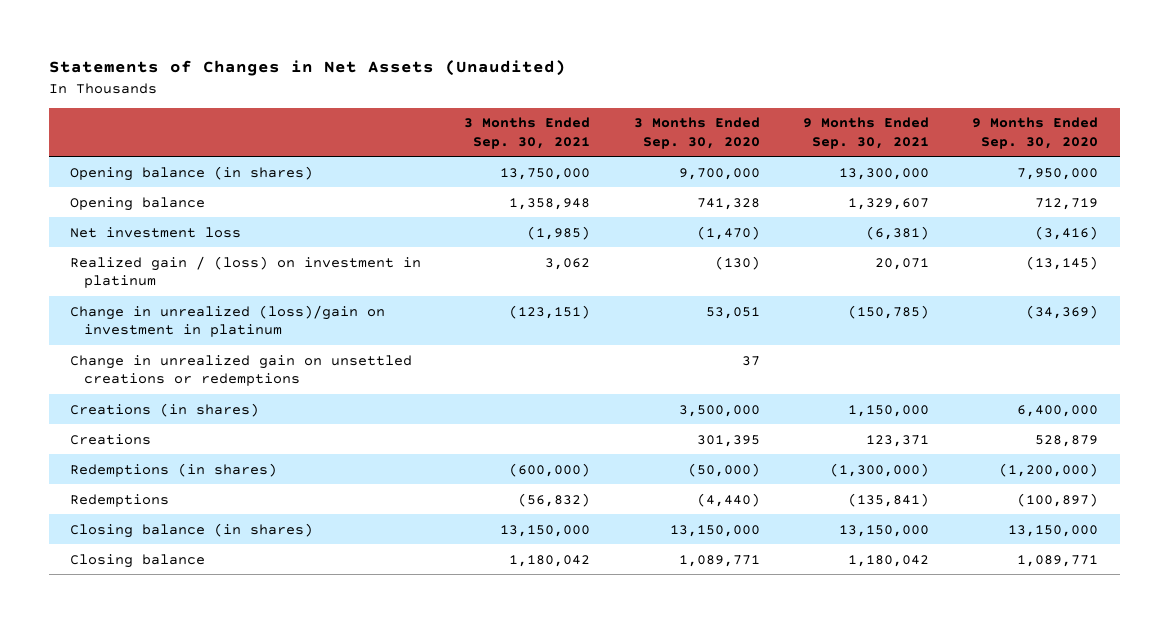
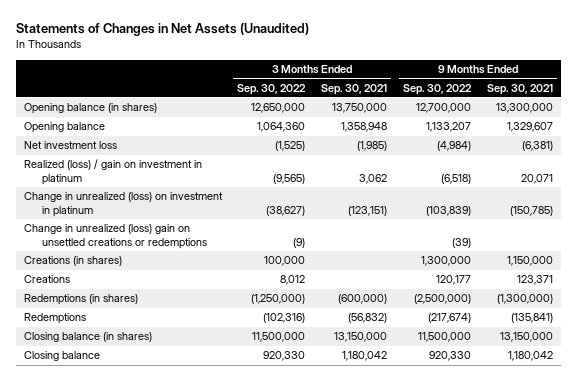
- | 3 Months Ended Sep. 30, 2021 | 3 Months Ended Sep. 30, 2020 | 9 Months Ended Sep. 30, 2021 | 9 Months Ended Sep. 30, 2020
+ | 3 Months Ended Sep. 30, 2022 | 3 Months Ended Sep. 30, 2021 | 9 Months Ended Sep. 30, 2022 | 9 Months Ended Sep. 30, 2021
- Realized gain / (loss) on investment in platinum | 3,062 | (130) | 20,071 | (13,145)
- Change in unrealized (loss)/gain on investment in platinum | (123,151) | 53,051 | (150,785) | (34,369)
- Change in unrealized gain on unsettled creations or redemptions | | 37 | |
+ Realized (loss) / gain on investment in platinum | (9,565) | 3,062 | (6,518) | 20,071
+ Change in unrealized (loss) on investment in platinum | (38,627) | (123,151) | (103,839) | (150,785)
+ Change in unrealized (loss) gain on unsettled creations or redemptions | (9) | | (39) |

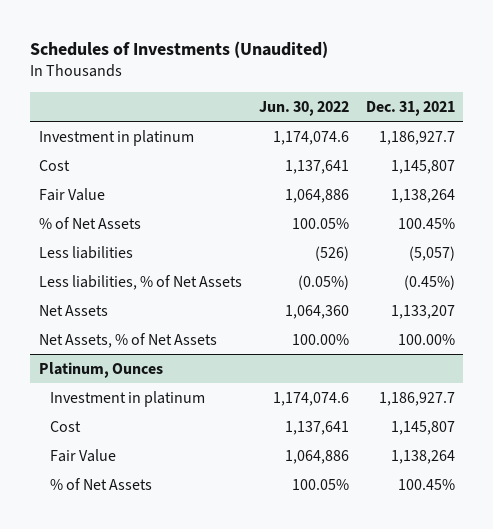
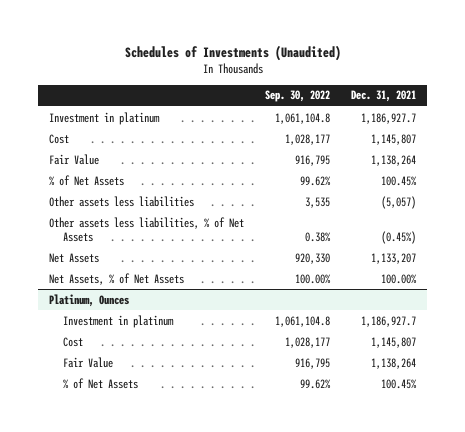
- | Jun. 30, 2022 | Dec. 31, 2021
+ | Sep. 30, 2022 | Dec. 31, 2021
- Less liabilities | (526) | (5,057)
- Less liabilities, % of Net Assets | (0.05%) | (0.45%)
+ Other assets less liabilities | 3,535 | (5,057)
+ Other assets less liabilities, % of Net Assets | 0.38% | (0.45%)

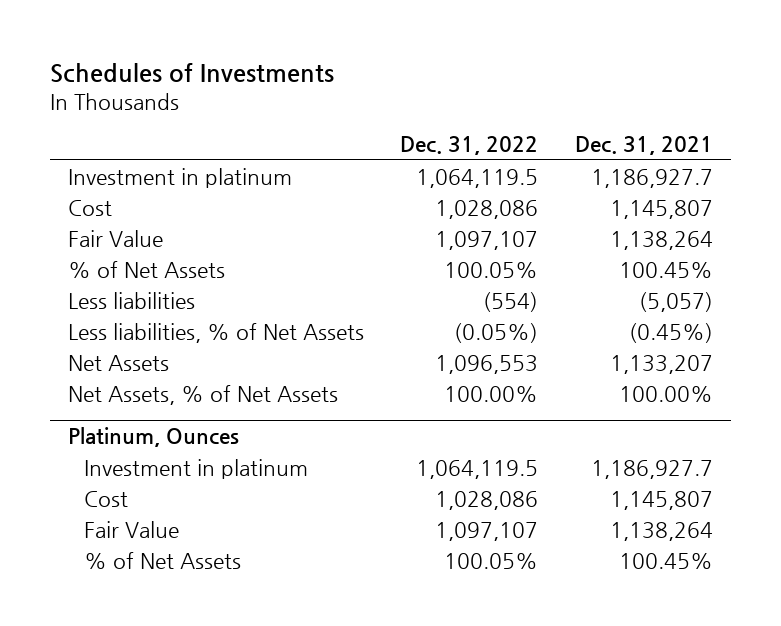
- Schedules of Investments (Unaudited)
+ Schedules of Investments
- | Sep. 30, 2022 | Dec. 31, 2021
+ | Dec. 31, 2022 | Dec. 31, 2021
- Other assets less liabilities | 3,535 | (5,057)
- Other assets less liabilities, % of Net Assets | 0.38% | (0.45%)
+ Less liabilities | (554) | (5,057)
+ Less liabilities, % of Net Assets | (0.05%) | (0.45%)

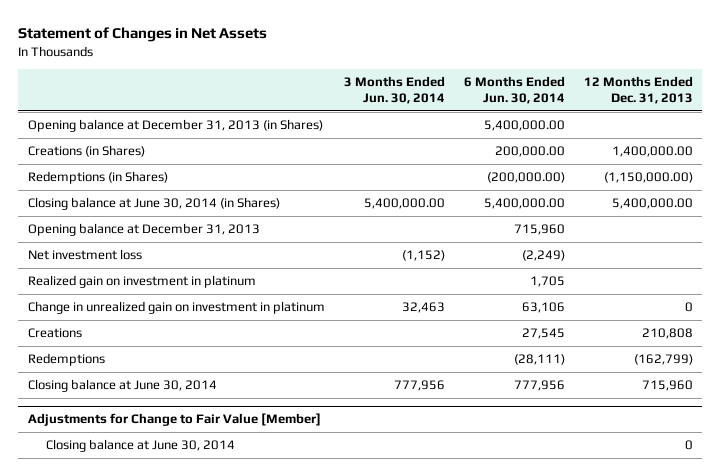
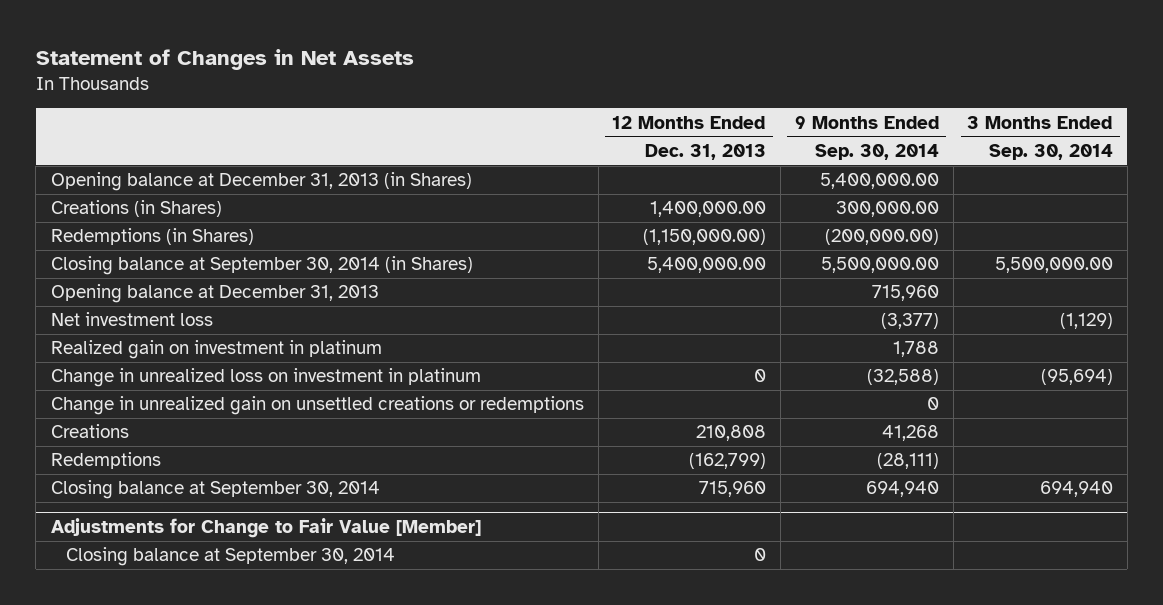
- | 3 Months Ended Jun. 30, 2014 | 6 Months Ended Jun. 30, 2014 | 12 Months Ended Dec. 31, 2013
+ | 12 Months Ended Dec. 31, 2013 | 9 Months Ended Sep. 30, 2014 | 3 Months Ended Sep. 30, 2014
- Closing balance at June 30, 2014 (in Shares) | 5,400,000.00 | 5,400,000.00 | 5,400,000.00
+ Closing balance at September 30, 2014 (in Shares) | 5,400,000.00 | 5,500,000.00 | 5,500,000.00
- Change in unrealized gain on investment in platinum | 32,463 | 63,106 | 0
+ Change in unrealized loss on investment in platinum | 0 | (32,588) | (95,694)
+ Change in unrealized gain on unsettled creations or redemptions | | 0 |
- Closing balance at June 30, 2014 | 777,956 | 777,956 | 715,960
+ Closing balance at September 30, 2014 | 715,960 | 694,940 | 694,940
@ Adjustments for Change to Fair Value [Member]
- Closing balance at June 30, 2014 | | | 0
+ Closing balance at September 30, 2014 | 0 | |

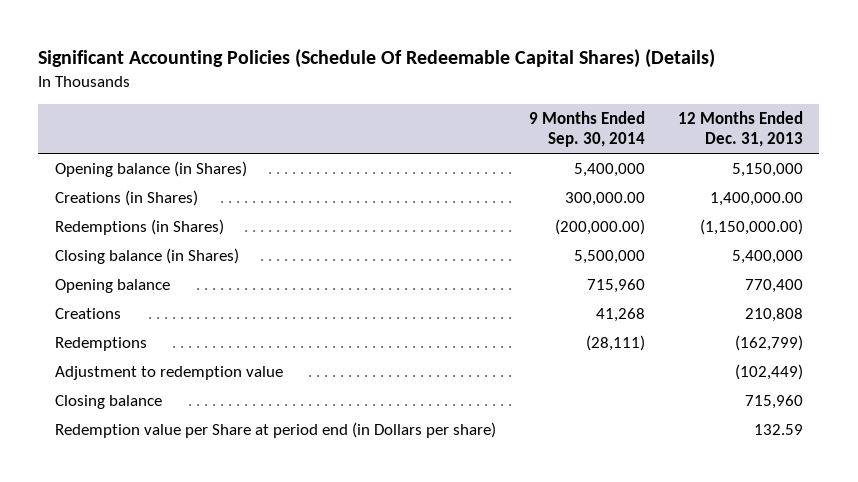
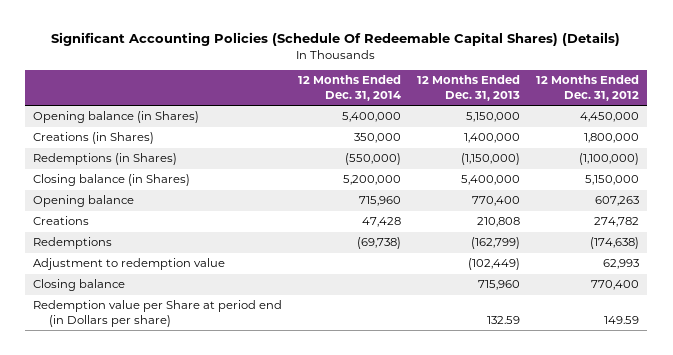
- | 9 Months Ended Sep. 30, 2014 | 12 Months Ended Dec. 31, 2013
+ | 12 Months Ended Dec. 31, 2014 | 12 Months Ended Dec. 31, 2013 | 12 Months Ended Dec. 31, 2012
- Creations (in Shares) | 300,000.00 | 1,400,000.00
- Redemptions (in Shares) | (200,000.00) | (1,150,000.00)
+ Creations (in Shares) | 350,000 | 1,400,000 | 1,800,000
+ Redemptions (in Shares) | (550,000) | (1,150,000) | (1,100,000)

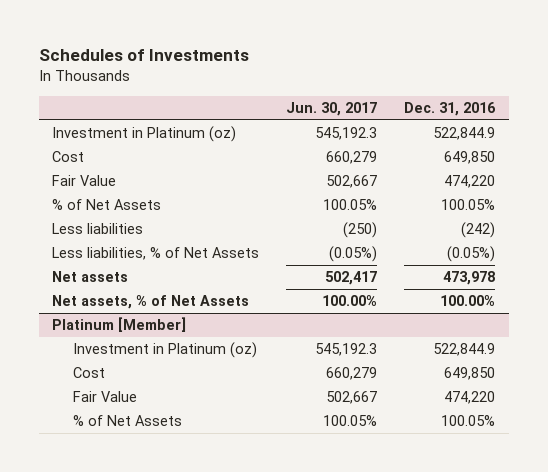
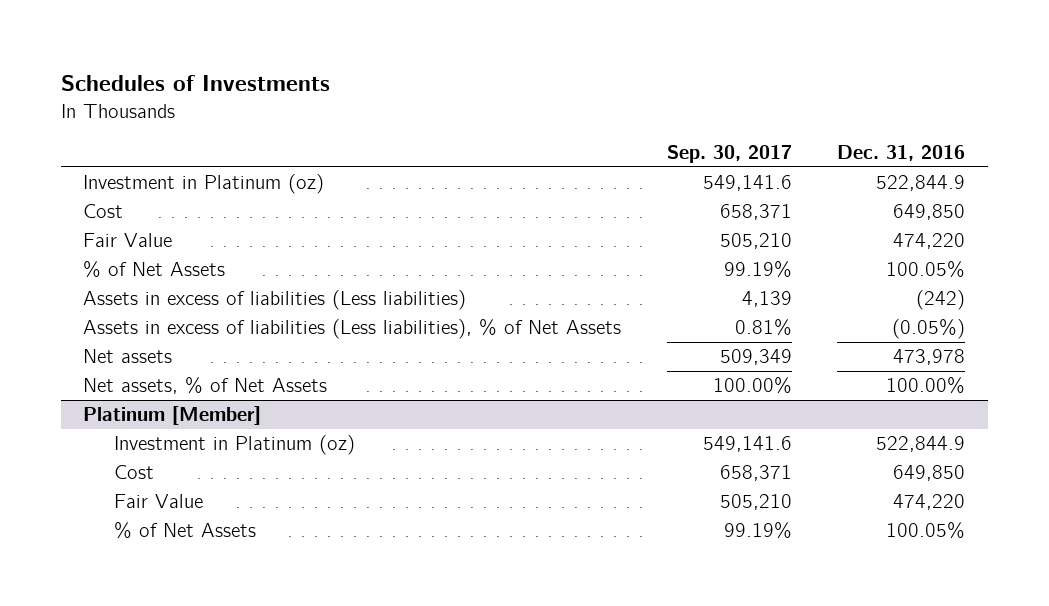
- | Jun. 30, 2017 | Dec. 31, 2016
+ | Sep. 30, 2017 | Dec. 31, 2016
- Less liabilities | (250) | (242)
- Less liabilities, % of Net Assets | (0.05%) | (0.05%)
+ Assets in excess of liabilities (Less liabilities) | 4,139 | (242)
+ Assets in excess of liabilities (Less liabilities), % of Net Assets | 0.81% | (0.05%)

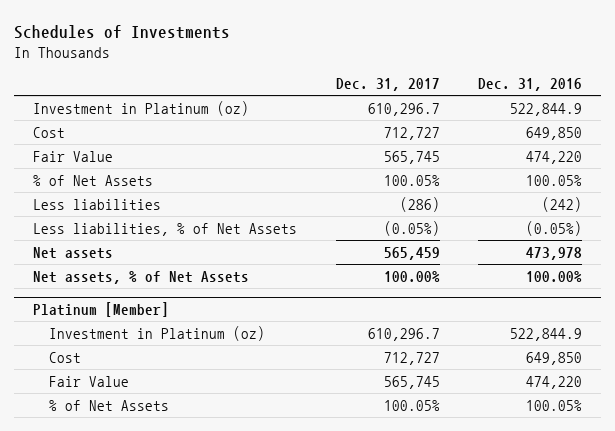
- | Sep. 30, 2017 | Dec. 31, 2016
+ | Dec. 31, 2017 | Dec. 31, 2016
- Assets in excess of liabilities (Less liabilities) | 4,139 | (242)
- Assets in excess of liabilities (Less liabilities), % of Net Assets | 0.81% | (0.05%)
+ Less liabilities | (286) | (242)
+ Less liabilities, % of Net Assets | (0.05%) | (0.05%)

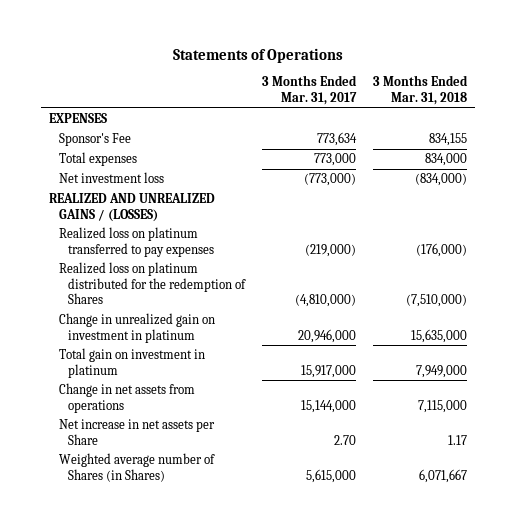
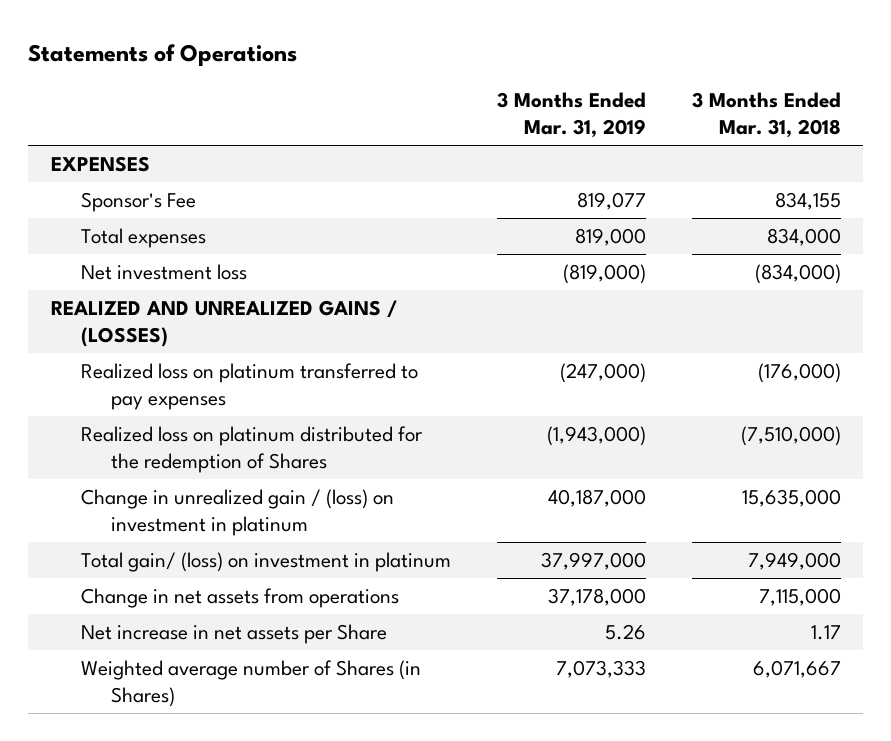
- | 3 Months Ended Mar. 31, 2017 | 3 Months Ended Mar. 31, 2018
+ | 3 Months Ended Mar. 31, 2019 | 3 Months Ended Mar. 31, 2018
- Change in unrealized gain on investment in platinum | 20,946,000 | 15,635,000
- Total gain on investment in platinum | 15,917,000 | 7,949,000
+ Change in unrealized gain / (loss) on investment in platinum | 40,187,000 | 15,635,000
+ Total gain/ (loss) on investment in platinum | 37,997,000 | 7,949,000

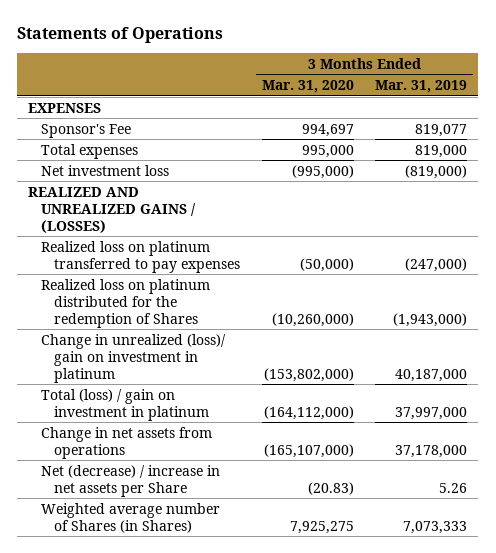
- | 3 Months Ended Mar. 31, 2019 | 3 Months Ended Mar. 31, 2018
+ | 3 Months Ended Mar. 31, 2020 | 3 Months Ended Mar. 31, 2019
- Change in unrealized gain / (loss) on investment in platinum | 40,187,000 | 15,635,000
- Total gain/ (loss) on investment in platinum | 37,997,000 | 7,949,000
+ Change in unrealized (loss)/ gain on investment in platinum | (153,802,000) | 40,187,000
+ Total (loss) / gain on investment in platinum | (164,112,000) | 37,997,000
- Net increase in net assets per Share | 5.26 | 1.17
+ Net (decrease) / increase in net assets per Share | (20.83) | 5.26

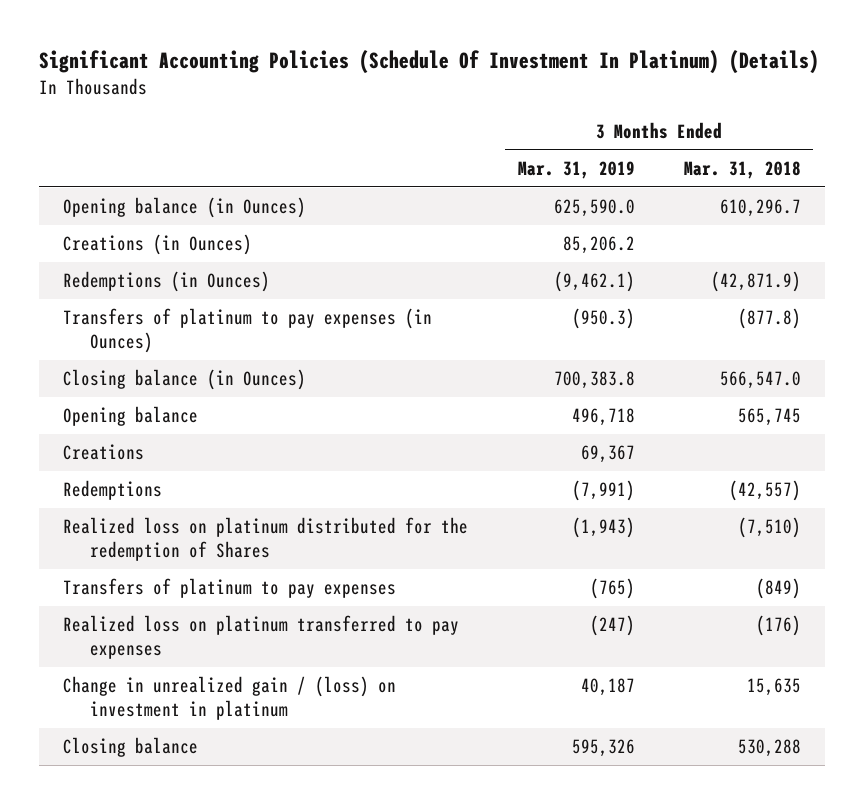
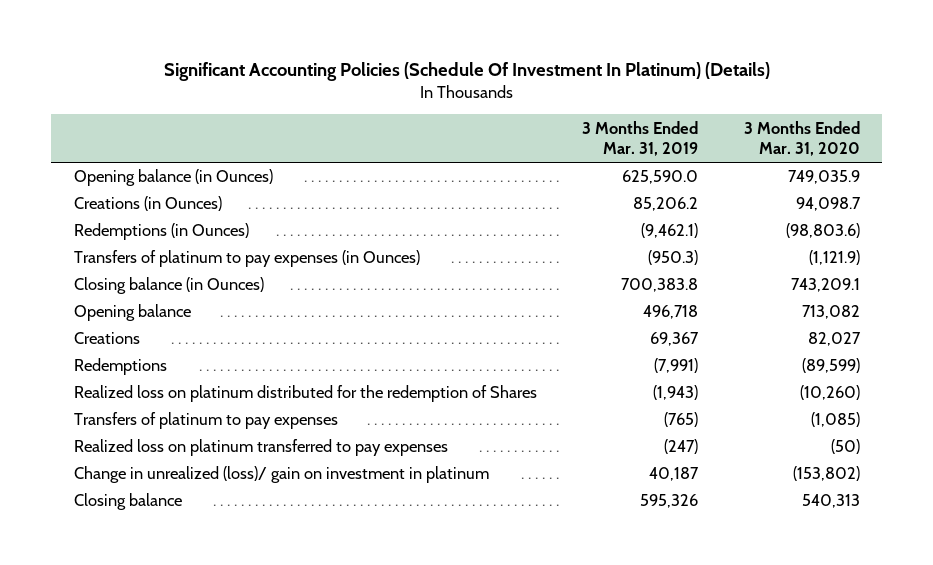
- | 3 Months Ended Mar. 31, 2019 | 3 Months Ended Mar. 31, 2018
+ | 3 Months Ended Mar. 31, 2019 | 3 Months Ended Mar. 31, 2020
- Change in unrealized gain / (loss) on investment in platinum | 40,187 | 15,635
+ Change in unrealized (loss)/ gain on investment in platinum | 40,187 | (153,802)

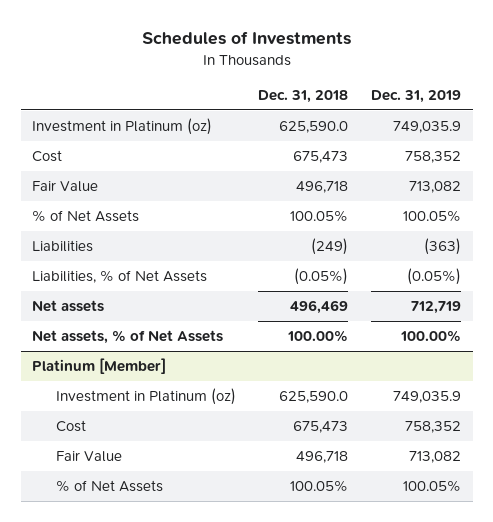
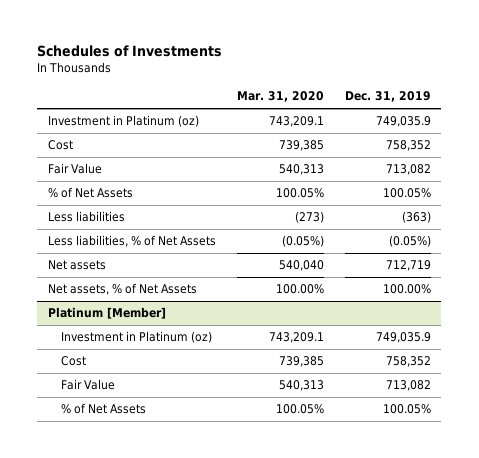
- | Dec. 31, 2018 | Dec. 31, 2019
+ | Mar. 31, 2020 | Dec. 31, 2019
- Liabilities | (249) | (363)
- Liabilities, % of Net Assets | (0.05%) | (0.05%)
+ Less liabilities | (273) | (363)
+ Less liabilities, % of Net Assets | (0.05%) | (0.05%)

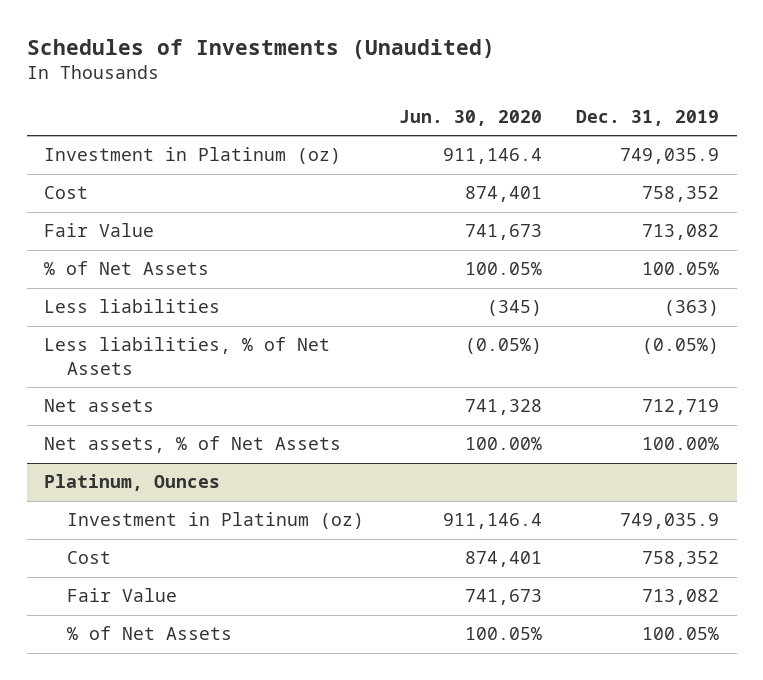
- Schedules of Investments
+ Schedules of Investments (Unaudited)
- | Mar. 31, 2020 | Dec. 31, 2019
+ | Jun. 30, 2020 | Dec. 31, 2019
- Platinum [Member]
+ Platinum, Ounces

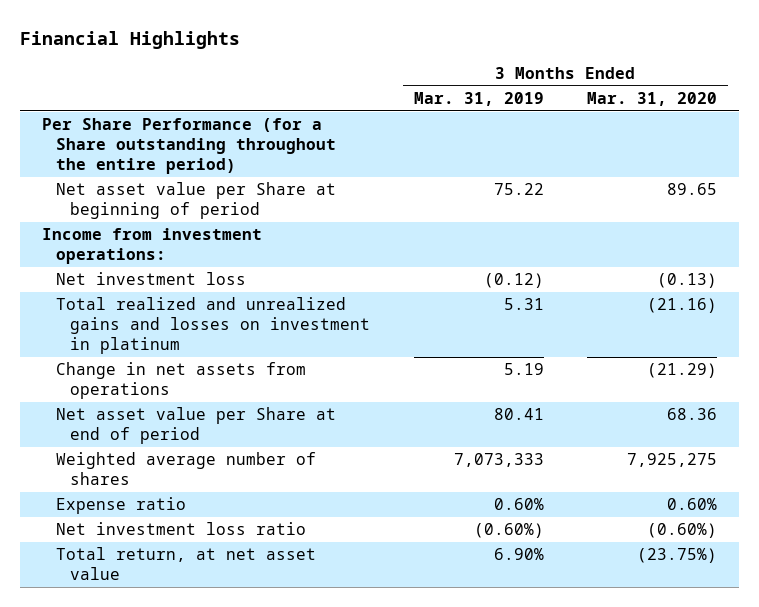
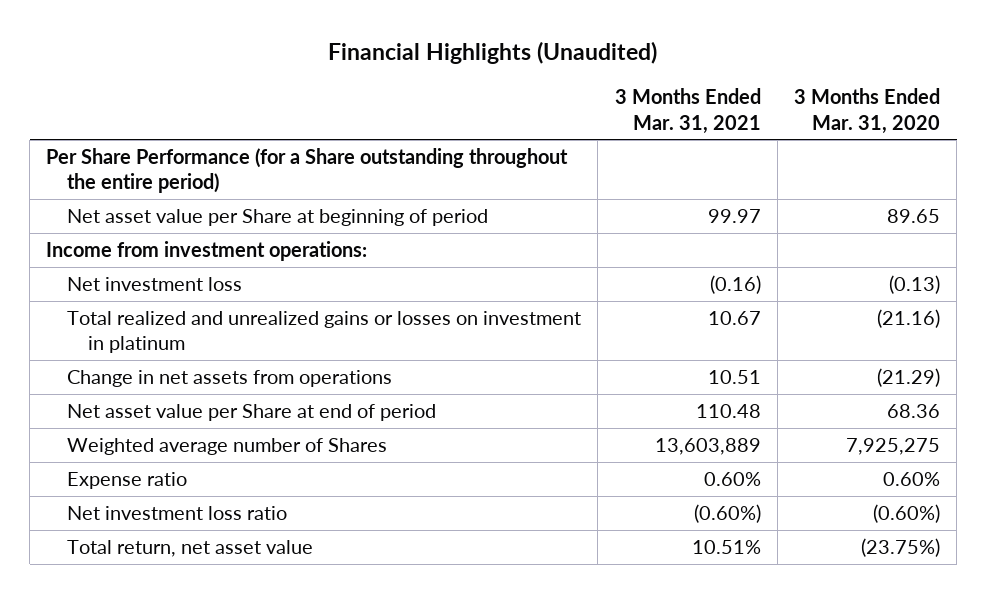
- Financial Highlights
+ Financial Highlights (Unaudited)
- | 3 Months Ended Mar. 31, 2019 | 3 Months Ended Mar. 31, 2020
+ | 3 Months Ended Mar. 31, 2021 | 3 Months Ended Mar. 31, 2020
- Total realized and unrealized gains and losses on investment in platinum | 5.31 | (21.16)
+ Total realized and unrealized gains or losses on investment in platinum | 10.67 | (21.16)
- Weighted average number of shares | 7,073,333 | 7,925,275
+ Weighted average number of Shares | 13,603,889 | 7,925,275
- Total return, at net asset value | 6.90% | (23.75%)
+ Total return, net asset value | 10.51% | (23.75%)

